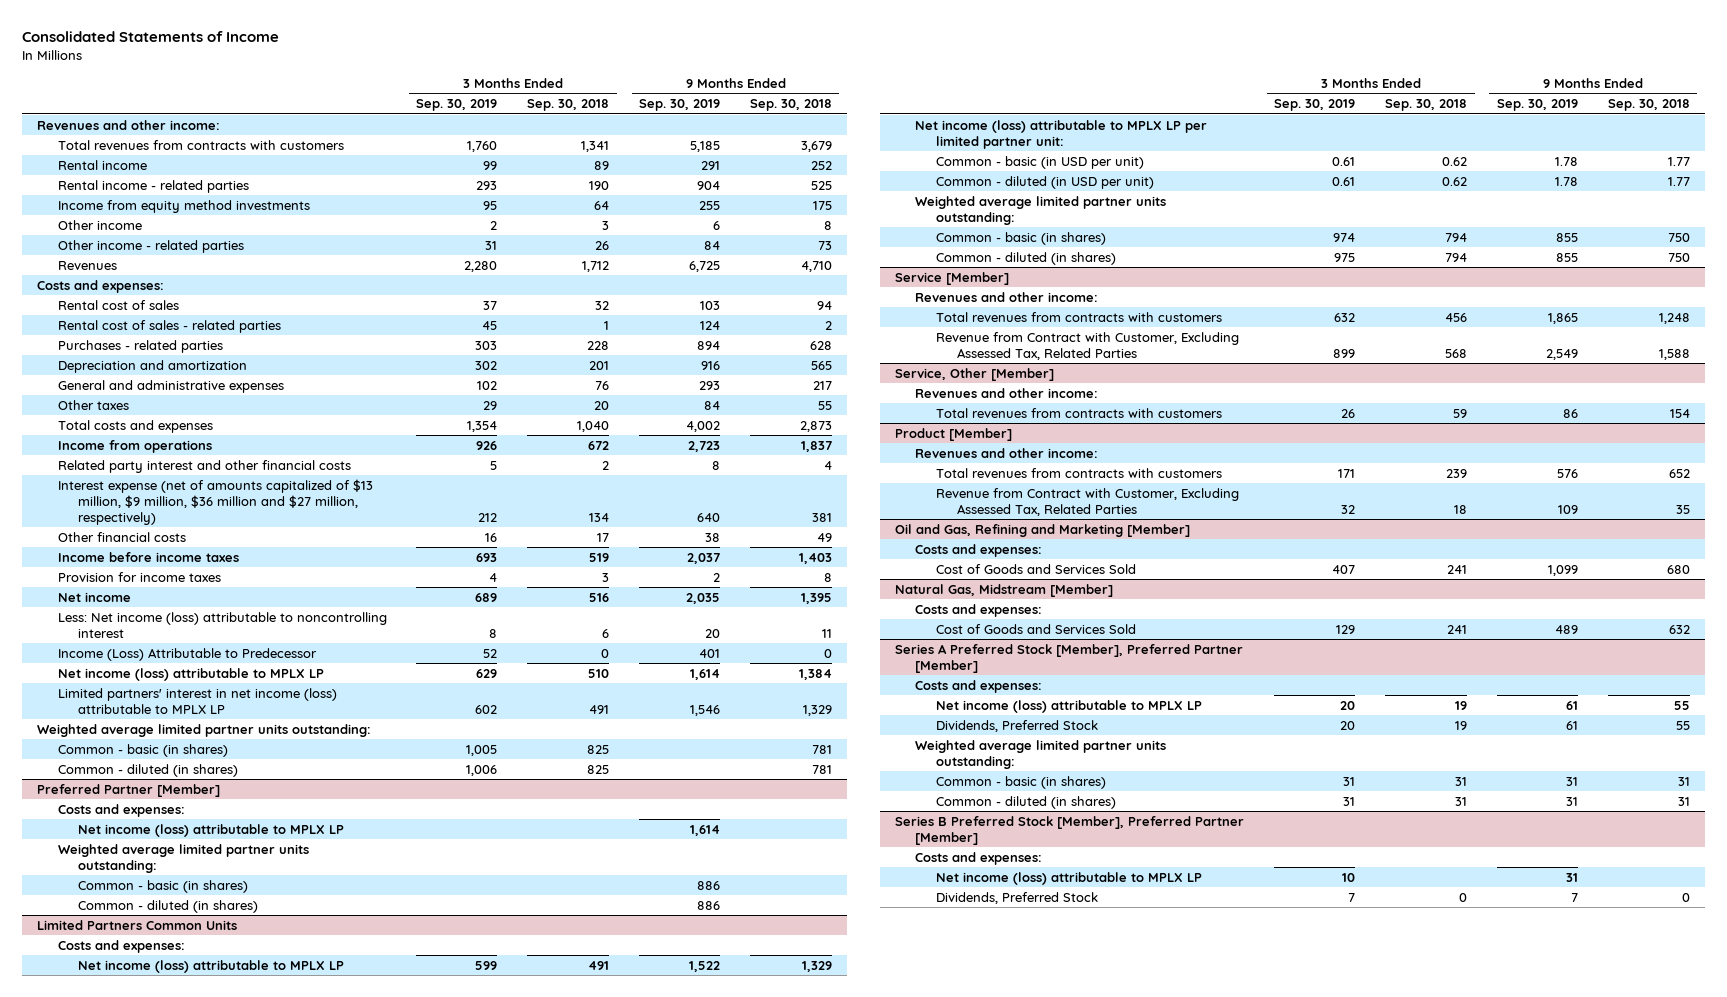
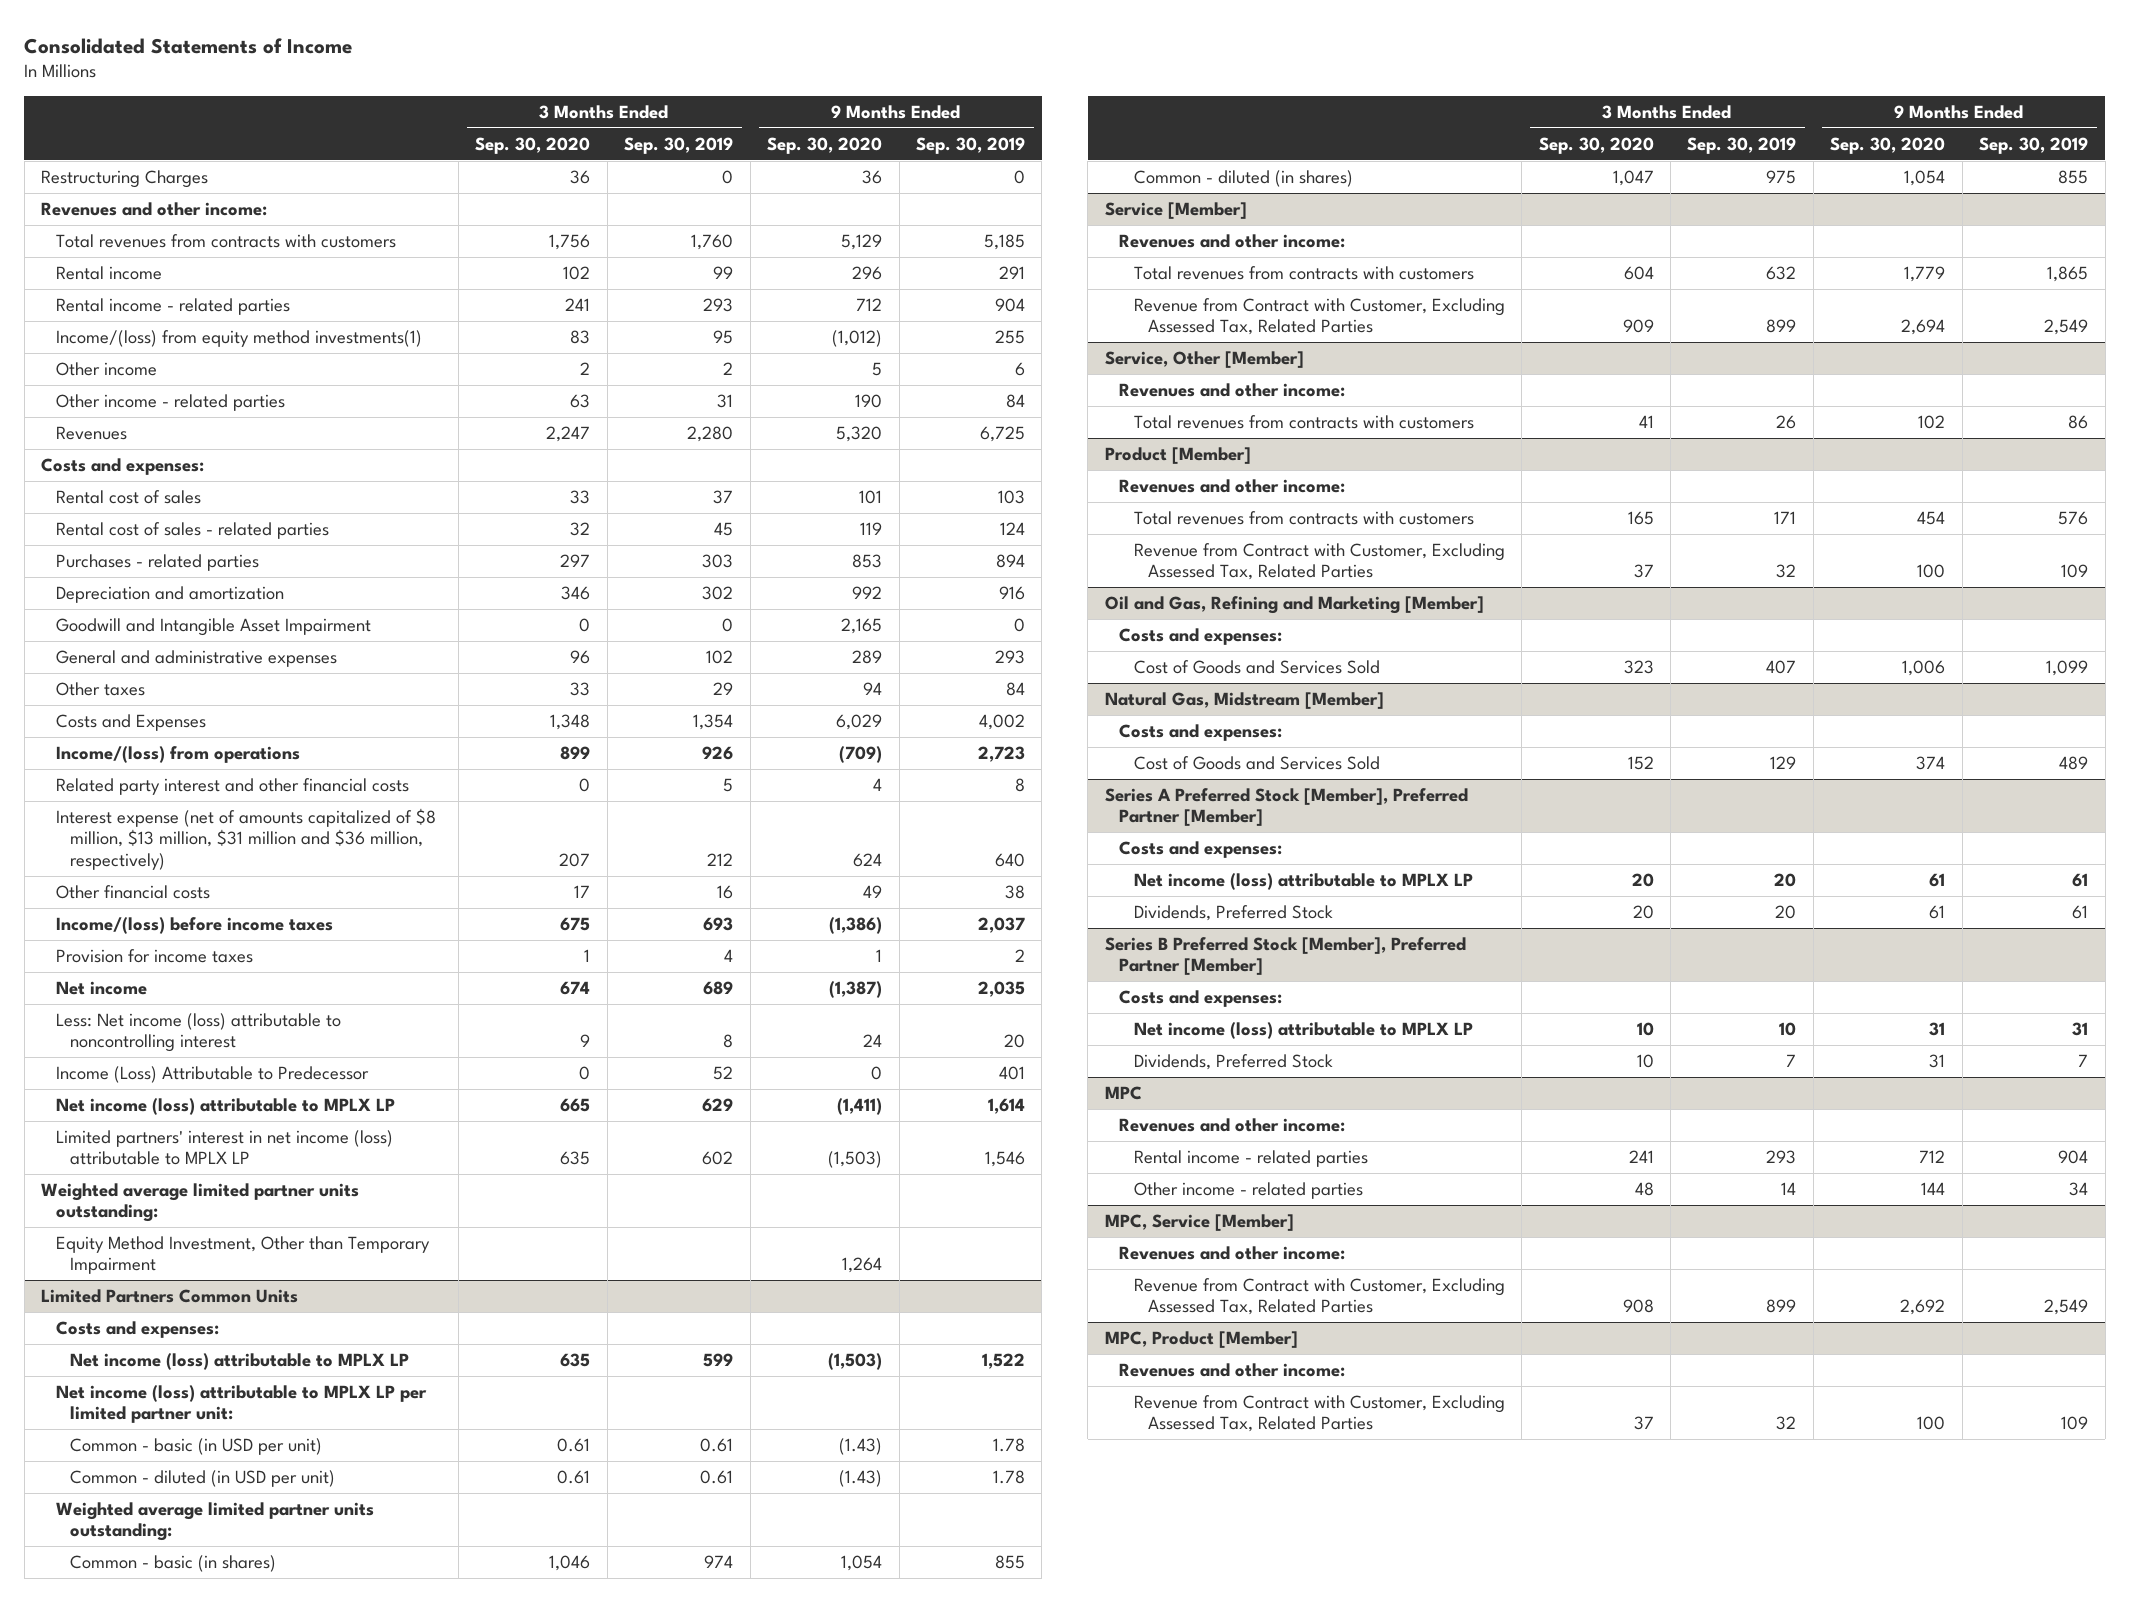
- | 3 Months Ended Sep. 30, 2019 | 3 Months Ended Sep. 30, 2018 | 9 Months Ended Sep. 30, 2019 | 9 Months Ended Sep. 30, 2018
+ | 3 Months Ended Sep. 30, 2020 | 3 Months Ended Sep. 30, 2019 | 9 Months Ended Sep. 30, 2020 | 9 Months Ended Sep. 30, 2019
+ Restructuring Charges | 36 | 0 | 36 | 0
- Income from equity method investments | 95 | 64 | 255 | 175
+ Income/(loss) from equity method investments(1) | 83 | 95 | (1,012) | 255
+ Goodwill and Intangible Asset Impairment | 0 | 0 | 2,165 | 0
- Total costs and expenses | 1,354 | 1,040 | 4,002 | 2,873
- Income from operations | 926 | 672 | 2,723 | 1,837
+ Costs and Expenses | 1,348 | 1,354 | 6,029 | 4,002
+ Income/(loss) from operations | 899 | 926 | (709) | 2,723
- Interest expense (net of amounts capitalized of $13 million, $9 million, $36 million and $27 million, respectively) | 212 | 134 | 640 | 381
+ Interest expense (net of amounts capitalized of $8 million, $13 million, $31 million and $36 million, respectively) | 207 | 212 | 624 | 640
- Income before income taxes | 693 | 519 | 2,037 | 1,403
+ Income/(loss) before income taxes | 675 | 693 | (1,386) | 2,037
- Common - basic (in shares) | 1,005 | 825 | | 781
- Common - diluted (in shares) | 1,006 | 825 | | 781
- Preferred Partner [Member]
- Costs and expenses:
- Net income (loss) attributable to MPLX LP | | | 1,614 |
- Weighted average limited partner units outstanding:
- Common - basic (in shares) | | | 886 |
- Common - diluted (in shares) | | | 886 |
+ Equity Method Investment, Other than Temporary Impairment | | | 1,264 |
@ Series A Preferred Stock [Member], Preferred Partner [Member]
- Weighted average limited partner units outstanding:
- Common - basic (in shares) | 31 | 31 | 31 | 31
- Common - diluted (in shares) | 31 | 31 | 31 | 31
+ MPC
+ Revenues and other income:
+ Rental income - related parties | 241 | 293 | 712 | 904
+ Other income - related parties | 48 | 14 | 144 | 34
+ MPC, Service [Member]
+ Revenues and other income:
+ Revenue from Contract with Customer, Excluding Assessed Tax, Related Parties | 908 | 899 | 2,692 | 2,549
+ MPC, Product [Member]
+ Revenues and other income:
+ Revenue from Contract with Customer, Excluding Assessed Tax, Related Parties | 37 | 32 | 100 | 109

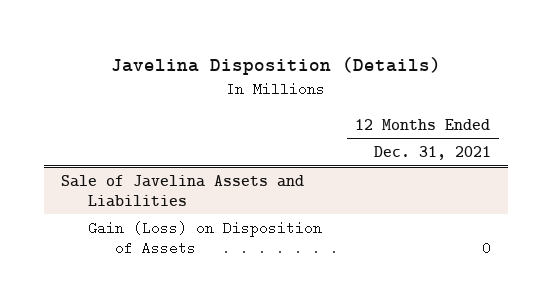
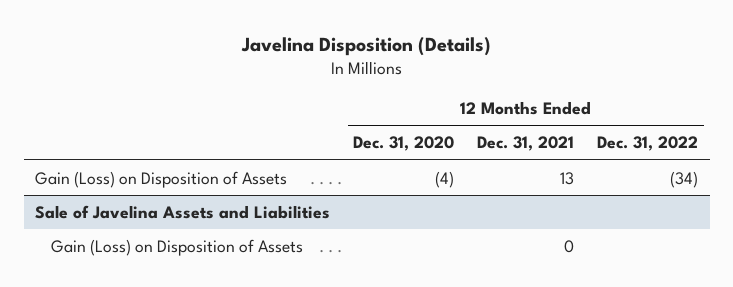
- | 12 Months Ended Dec. 31, 2021
+ | 12 Months Ended Dec. 31, 2020 | 12 Months Ended Dec. 31, 2021 | 12 Months Ended Dec. 31, 2022
+ Gain (Loss) on Disposition of Assets | (4) | 13 | (34)

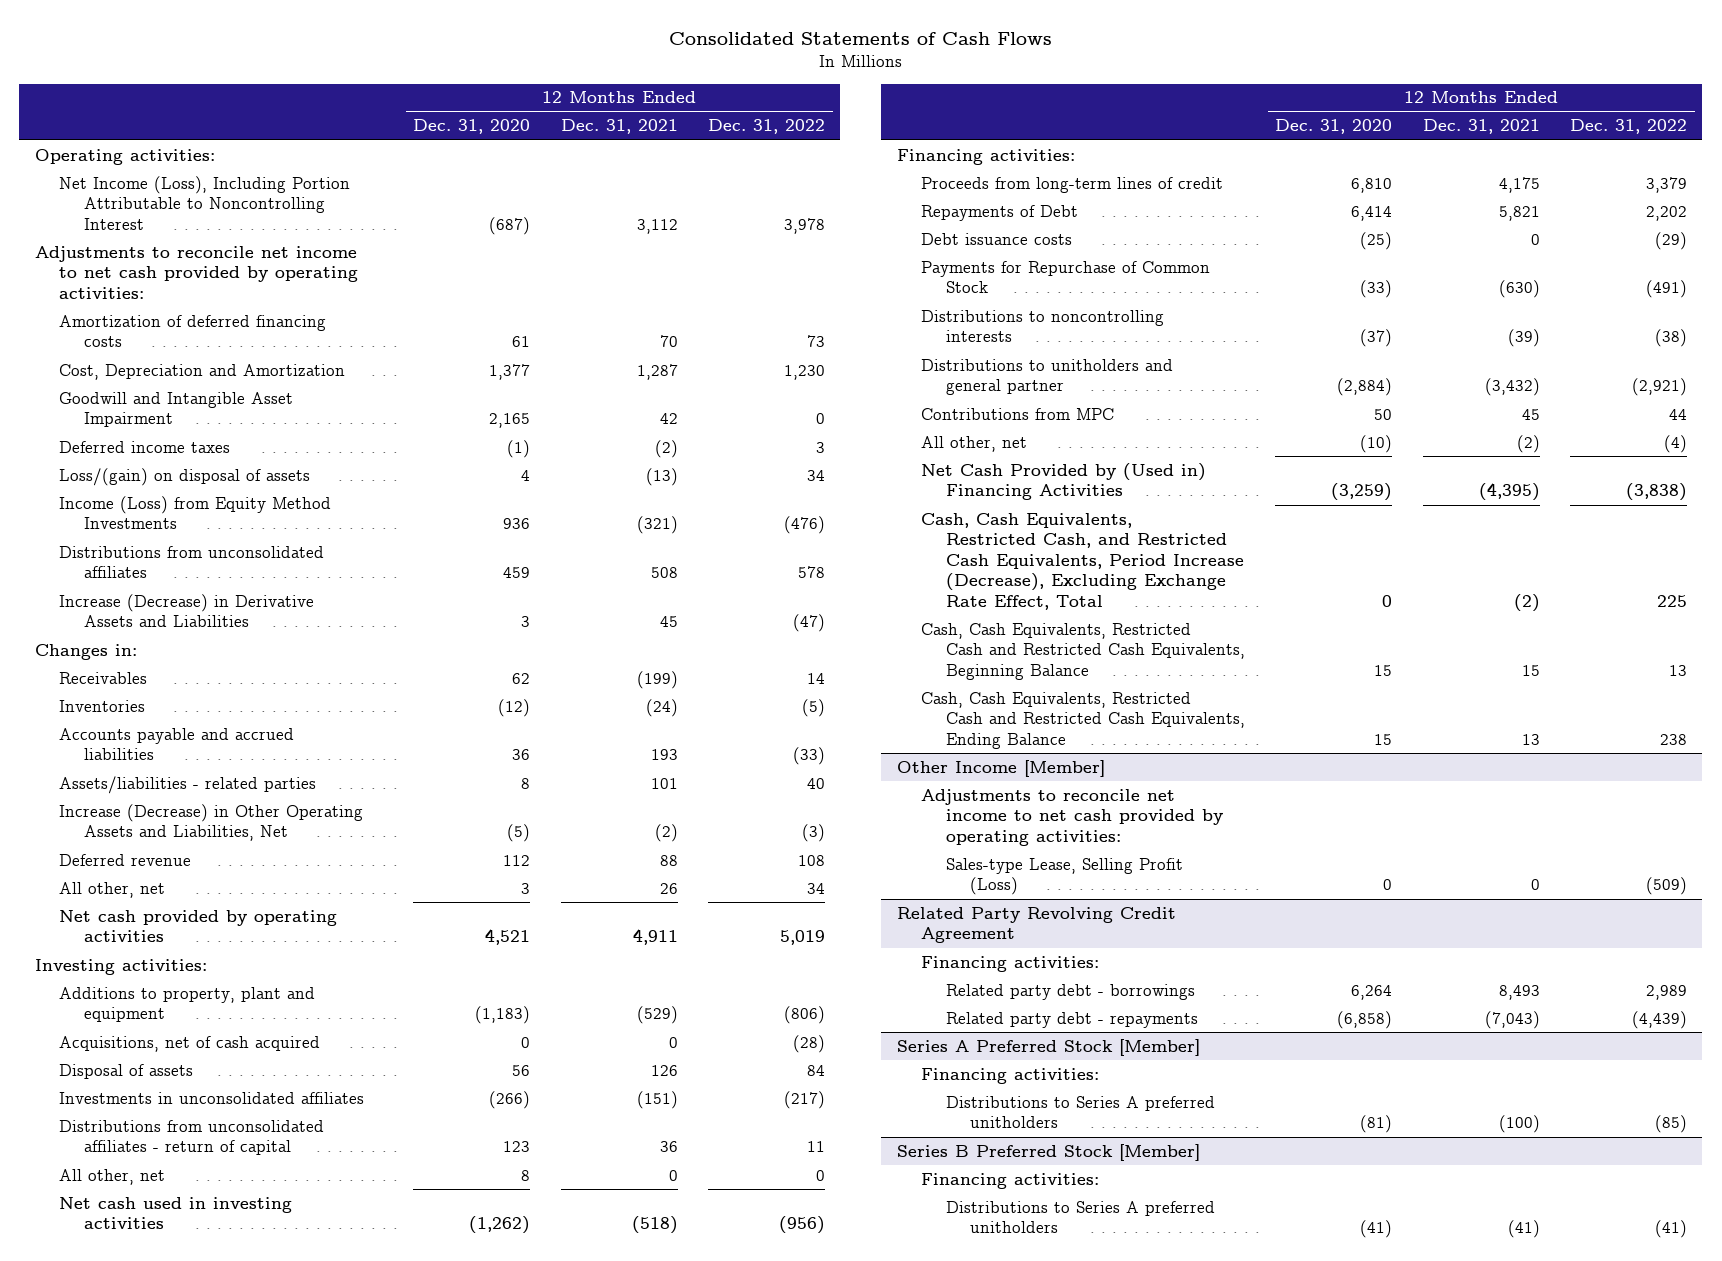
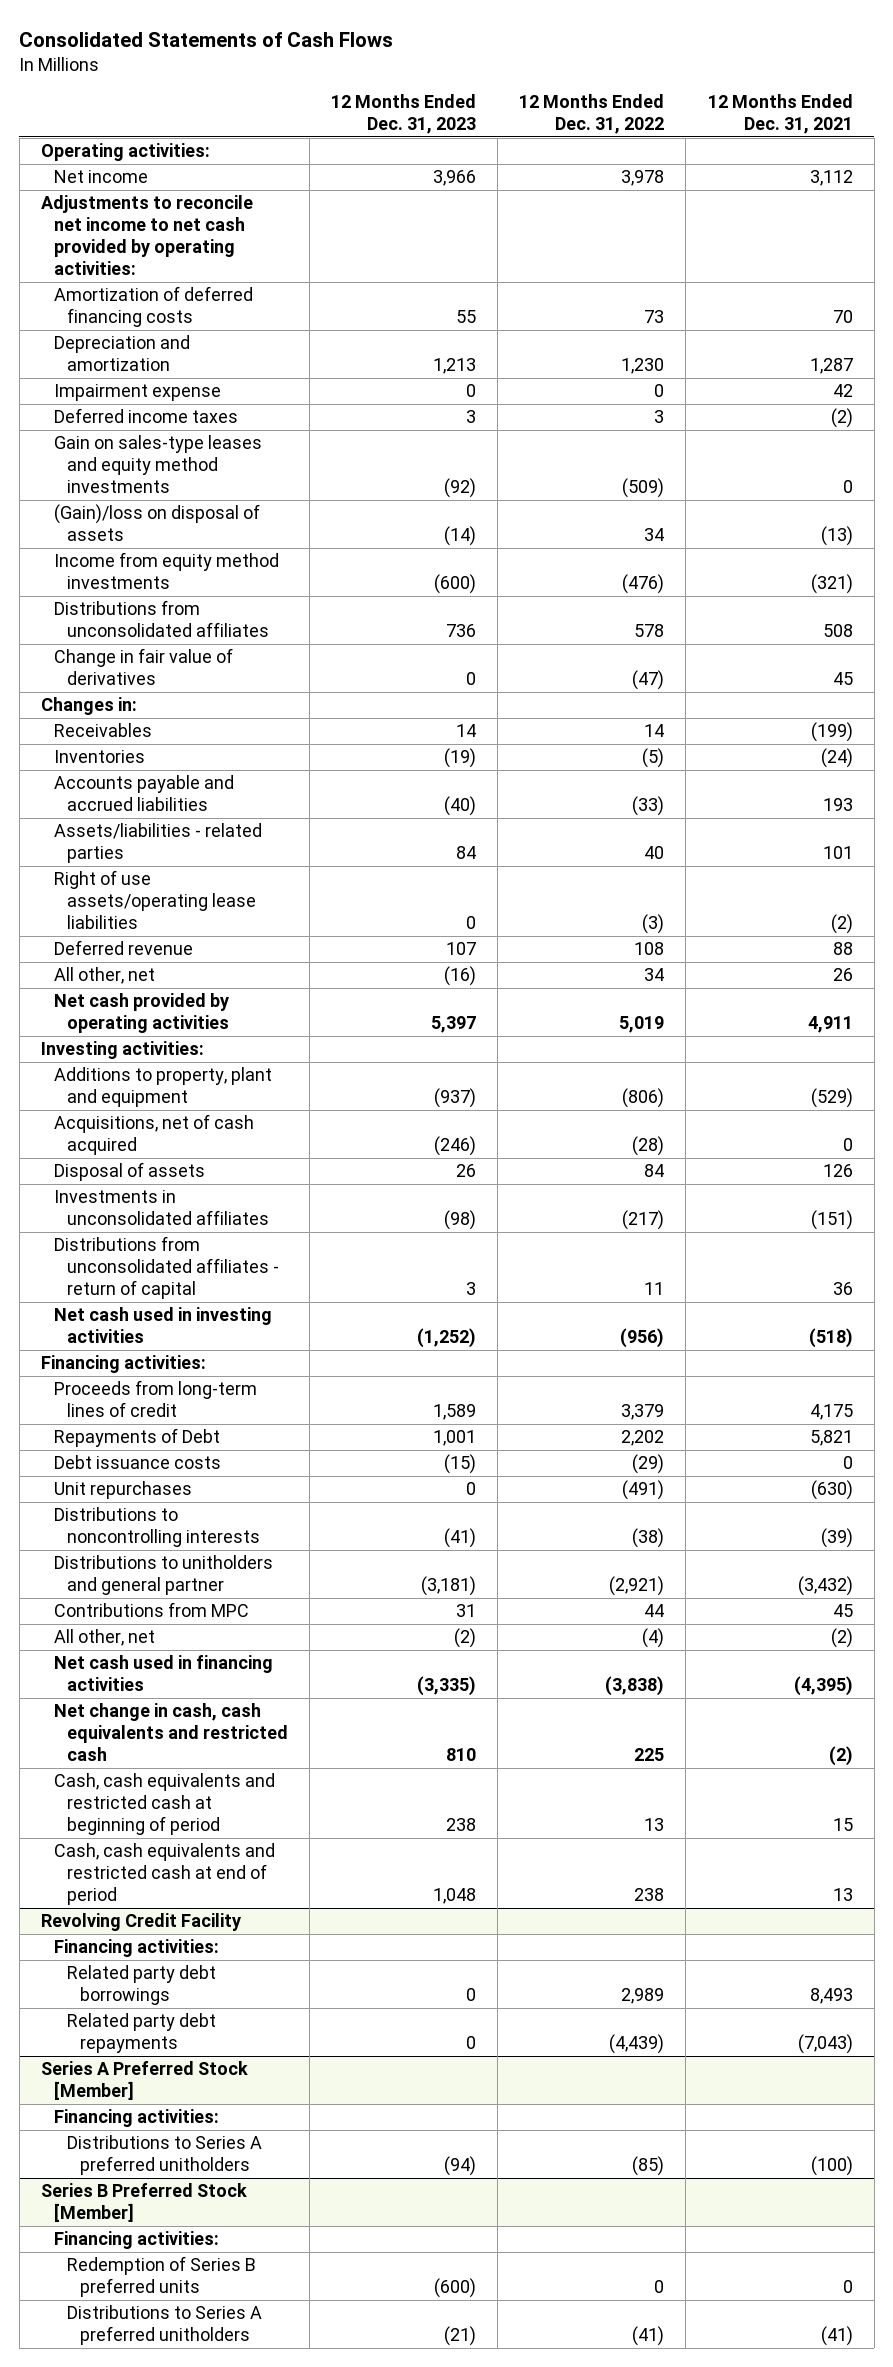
- | 12 Months Ended Dec. 31, 2020 | 12 Months Ended Dec. 31, 2021 | 12 Months Ended Dec. 31, 2022
+ | 12 Months Ended Dec. 31, 2023 | 12 Months Ended Dec. 31, 2022 | 12 Months Ended Dec. 31, 2021
- Net Income (Loss), Including Portion Attributable to Noncontrolling Interest | (687) | 3,112 | 3,978
+ Net income | 3,966 | 3,978 | 3,112
- Cost, Depreciation and Amortization | 1,377 | 1,287 | 1,230
- Goodwill and Intangible Asset Impairment | 2,165 | 42 | 0
+ Depreciation and amortization | 1,213 | 1,230 | 1,287
+ Impairment expense | 0 | 0 | 42
- Loss/(gain) on disposal of assets | 4 | (13) | 34
- Income (Loss) from Equity Method Investments | 936 | (321) | (476)
+ Gain on sales-type leases and equity method investments | (92) | (509) | 0
+ (Gain)/loss on disposal of assets | (14) | 34 | (13)
+ Income from equity method investments | (600) | (476) | (321)
- Increase (Decrease) in Derivative Assets and Liabilities | 3 | 45 | (47)
+ Change in fair value of derivatives | 0 | (47) | 45
- Increase (Decrease) in Other Operating Assets and Liabilities, Net | (5) | (2) | (3)
+ Right of use assets/operating lease liabilities | 0 | (3) | (2)
- All other, net | 8 | 0 | 0
- Payments for Repurchase of Common Stock | (33) | (630) | (491)
+ Unit repurchases | 0 | (491) | (630)
- Net Cash Provided by (Used in) Financing Activities | (3,259) | (4,395) | (3,838)
- Cash, Cash Equivalents, Restricted Cash, and Restricted Cash Equivalents, Period Increase (Decrease), Excluding Exchange Rate Effect, Total | 0 | (2) | 225
- Cash, Cash Equivalents, Restricted Cash and Restricted Cash Equivalents, Beginning Balance | 15 | 15 | 13
- Cash, Cash Equivalents, Restricted Cash and Restricted Cash Equivalents, Ending Balance | 15 | 13 | 238
- Other Income [Member]
- Adjustments to reconcile net income to net cash provided by operating activities:
- Sales-type Lease, Selling Profit (Loss) | 0 | 0 | (509)
- Related Party Revolving Credit Agreement
+ Net cash used in financing activities | (3,335) | (3,838) | (4,395)
+ Net change in cash, cash equivalents and restricted cash | 810 | 225 | (2)
+ Cash, cash equivalents and restricted cash at beginning of period | 238 | 13 | 15
+ Cash, cash equivalents and restricted cash at end of period | 1,048 | 238 | 13
+ Revolving Credit Facility
- Related party debt - borrowings | 6,264 | 8,493 | 2,989
- Related party debt - repayments | (6,858) | (7,043) | (4,439)
+ Related party debt borrowings | 0 | 2,989 | 8,493
+ Related party debt repayments | 0 | (4,439) | (7,043)
@ Series B Preferred Stock [Member]
+ Redemption of Series B preferred units | (600) | 0 | 0

